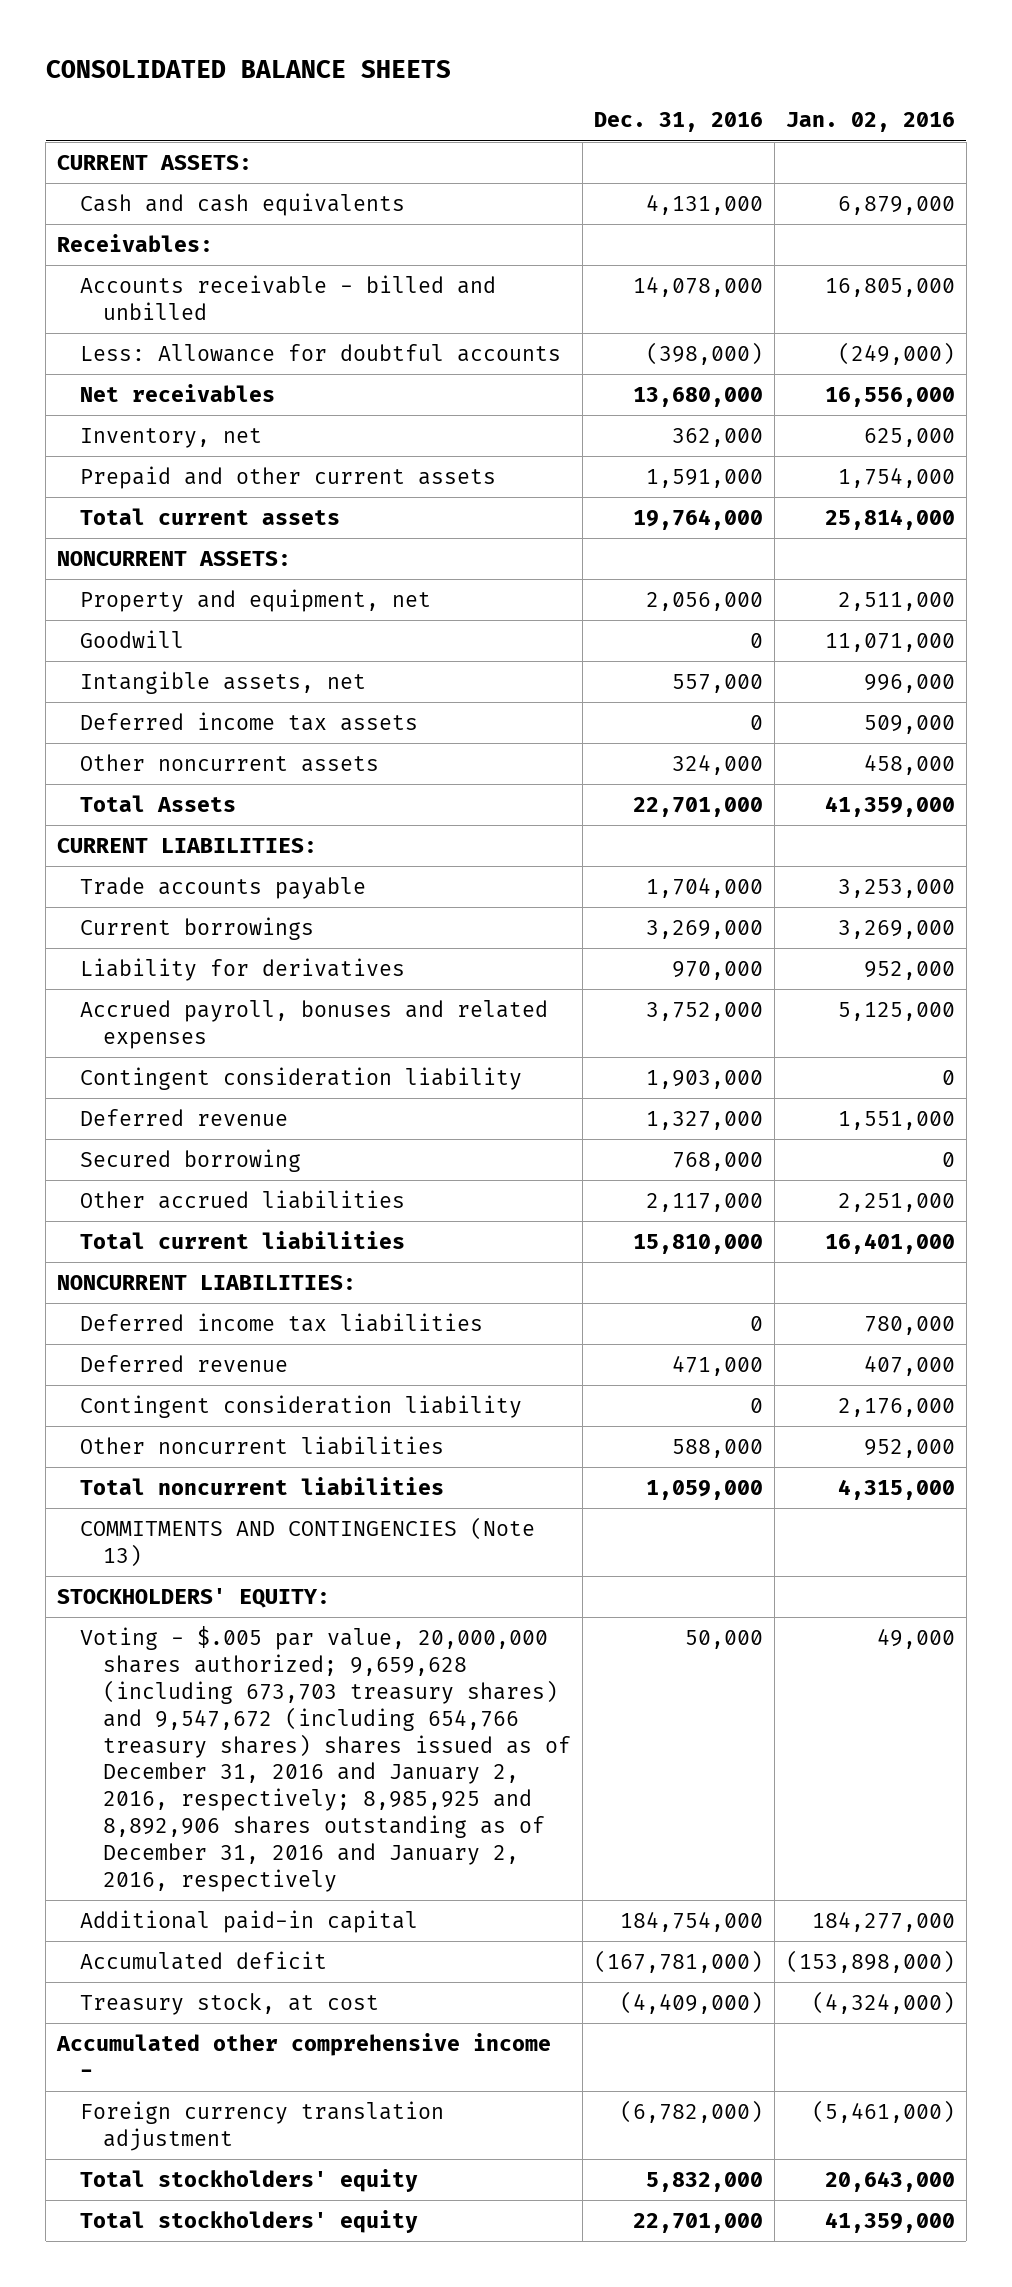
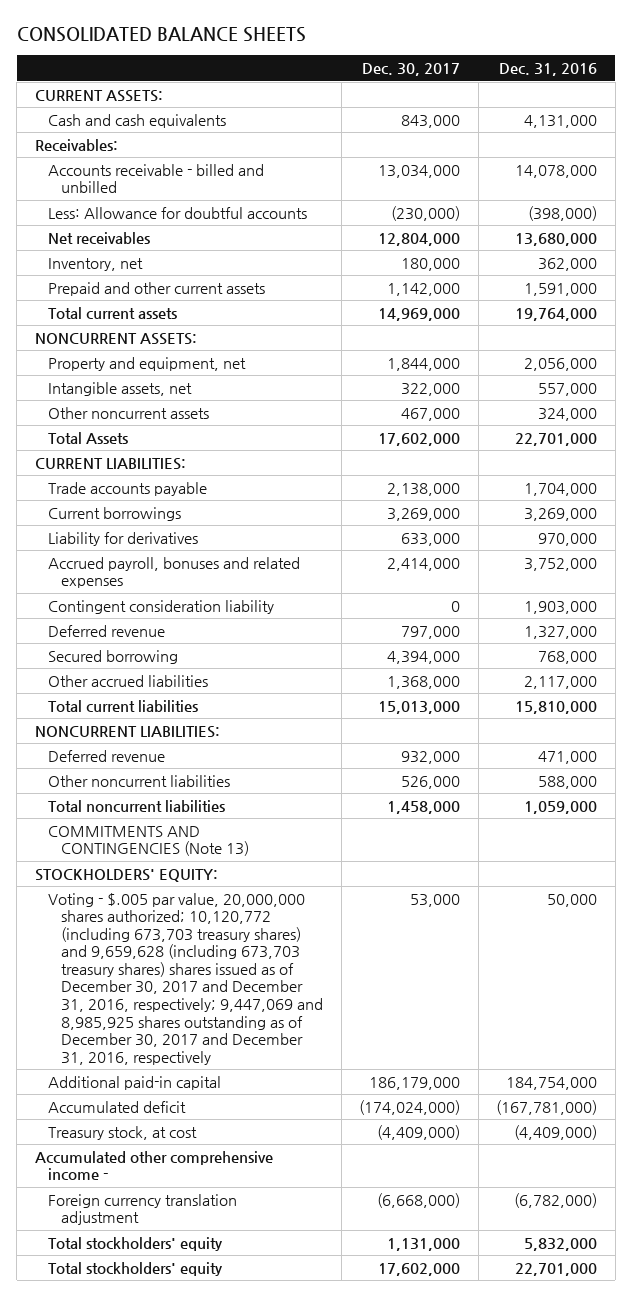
- | Dec. 31, 2016 | Jan. 02, 2016
+ | Dec. 30, 2017 | Dec. 31, 2016
- Goodwill | 0 | 11,071,000
- Deferred income tax assets | 0 | 509,000
- Deferred income tax liabilities | 0 | 780,000
- Contingent consideration liability | 0 | 2,176,000
- Voting - $.005 par value, 20,000,000 shares authorized; 9,659,628 (including 673,703 treasury shares) and 9,547,672 (including 654,766 treasury shares) shares issued as of December 31, 2016 and January 2, 2016, respectively; 8,985,925 and 8,892,906 shares outstanding as of December 31, 2016 and January 2, 2016, respectively | 50,000 | 49,000
+ Voting - $.005 par value, 20,000,000 shares authorized; 10,120,772 (including 673,703 treasury shares) and 9,659,628 (including 673,703 treasury shares) shares issued as of December 30, 2017 and December 31, 2016, respectively; 9,447,069 and 8,985,925 shares outstanding as of December 30, 2017 and December 31, 2016, respectively | 53,000 | 50,000

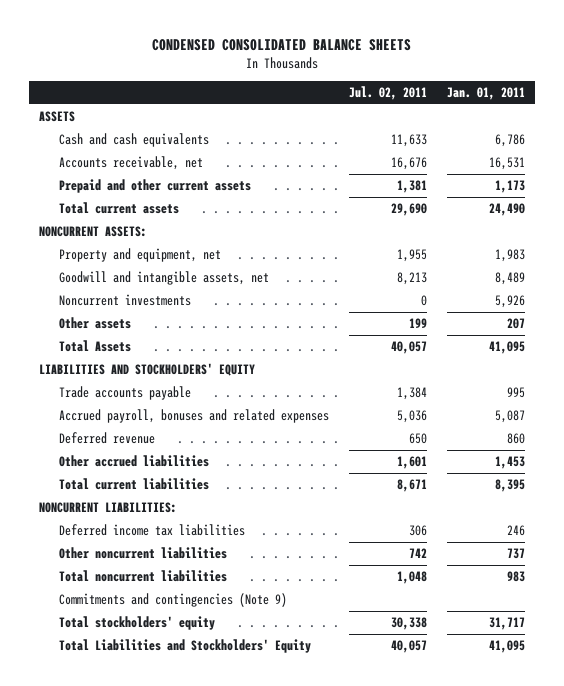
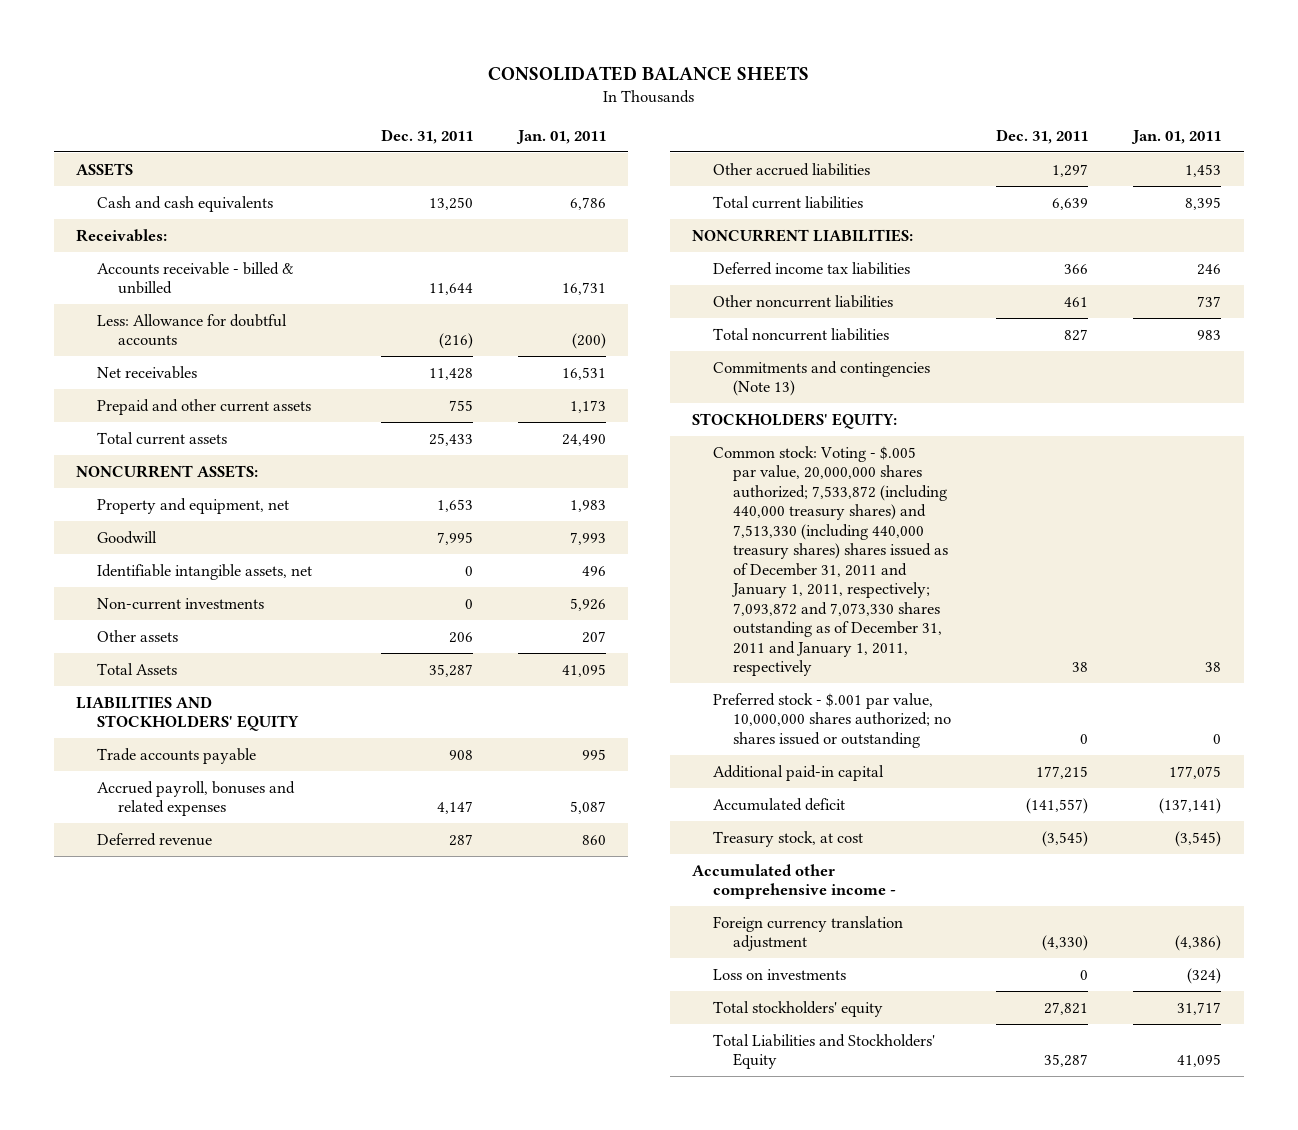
- CONDENSED CONSOLIDATED BALANCE SHEETS
+ CONSOLIDATED BALANCE SHEETS
- | Jul. 02, 2011 | Jan. 01, 2011
+ | Dec. 31, 2011 | Jan. 01, 2011
- Accounts receivable, net | 16,676 | 16,531
+ Receivables:
+ Accounts receivable - billed & unbilled | 11,644 | 16,731
+ Less: Allowance for doubtful accounts | (216) | (200)
+ Net receivables | 11,428 | 16,531
- Goodwill and intangible assets, net | 8,213 | 8,489
- Noncurrent investments | 0 | 5,926
+ Goodwill | 7,995 | 7,993
+ Identifiable intangible assets, net | 0 | 496
+ Non-current investments | 0 | 5,926
- Commitments and contingencies (Note 9)
+ Commitments and contingencies (Note 13)
+ STOCKHOLDERS' EQUITY:
+ Common stock: Voting - $.005 par value, 20,000,000 shares authorized; 7,533,872 (including 440,000 treasury shares) and 7,513,330 (including 440,000 treasury shares) shares issued as of December 31, 2011 and January 1, 2011, respectively; 7,093,872 and 7,073,330 shares outstanding as of December 31, 2011 and January 1, 2011, respectively | 38 | 38
+ Preferred stock - $.001 par value, 10,000,000 shares authorized; no shares issued or outstanding | 0 | 0
+ Additional paid-in capital | 177,215 | 177,075
+ Accumulated deficit | (141,557) | (137,141)
+ Treasury stock, at cost | (3,545) | (3,545)
+ Accumulated other comprehensive income -
+ Foreign currency translation adjustment | (4,330) | (4,386)
+ Loss on investments | 0 | (324)

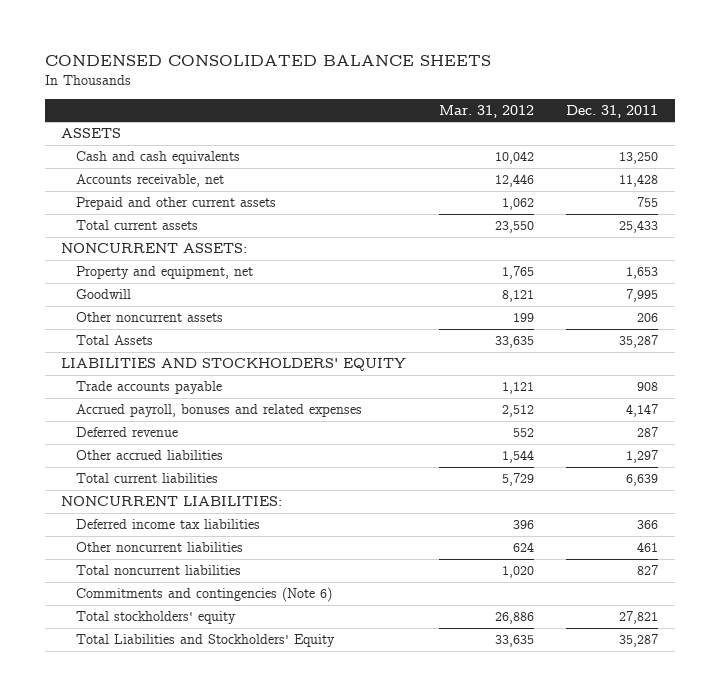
- CONSOLIDATED BALANCE SHEETS
+ CONDENSED CONSOLIDATED BALANCE SHEETS
- | Dec. 31, 2011 | Jan. 01, 2011
+ | Mar. 31, 2012 | Dec. 31, 2011
- Receivables:
- Accounts receivable - billed & unbilled | 11,644 | 16,731
- Less: Allowance for doubtful accounts | (216) | (200)
- Net receivables | 11,428 | 16,531
+ Accounts receivable, net | 12,446 | 11,428
- Identifiable intangible assets, net | 0 | 496
- Non-current investments | 0 | 5,926
- Other assets | 206 | 207
+ Other noncurrent assets | 199 | 206
- Commitments and contingencies (Note 13)
- STOCKHOLDERS' EQUITY:
- Common stock: Voting - $.005 par value, 20,000,000 shares authorized; 7,533,872 (including 440,000 treasury shares) and 7,513,330 (including 440,000 treasury shares) shares issued as of December 31, 2011 and January 1, 2011, respectively; 7,093,872 and 7,073,330 shares outstanding as of December 31, 2011 and January 1, 2011, respectively | 38 | 38
- Preferred stock - $.001 par value, 10,000,000 shares authorized; no shares issued or outstanding | 0 | 0
- Additional paid-in capital | 177,215 | 177,075
- Accumulated deficit | (141,557) | (137,141)
- Treasury stock, at cost | (3,545) | (3,545)
- Accumulated other comprehensive income -
- Foreign currency translation adjustment | (4,330) | (4,386)
- Loss on investments | 0 | (324)
+ Commitments and contingencies (Note 6)

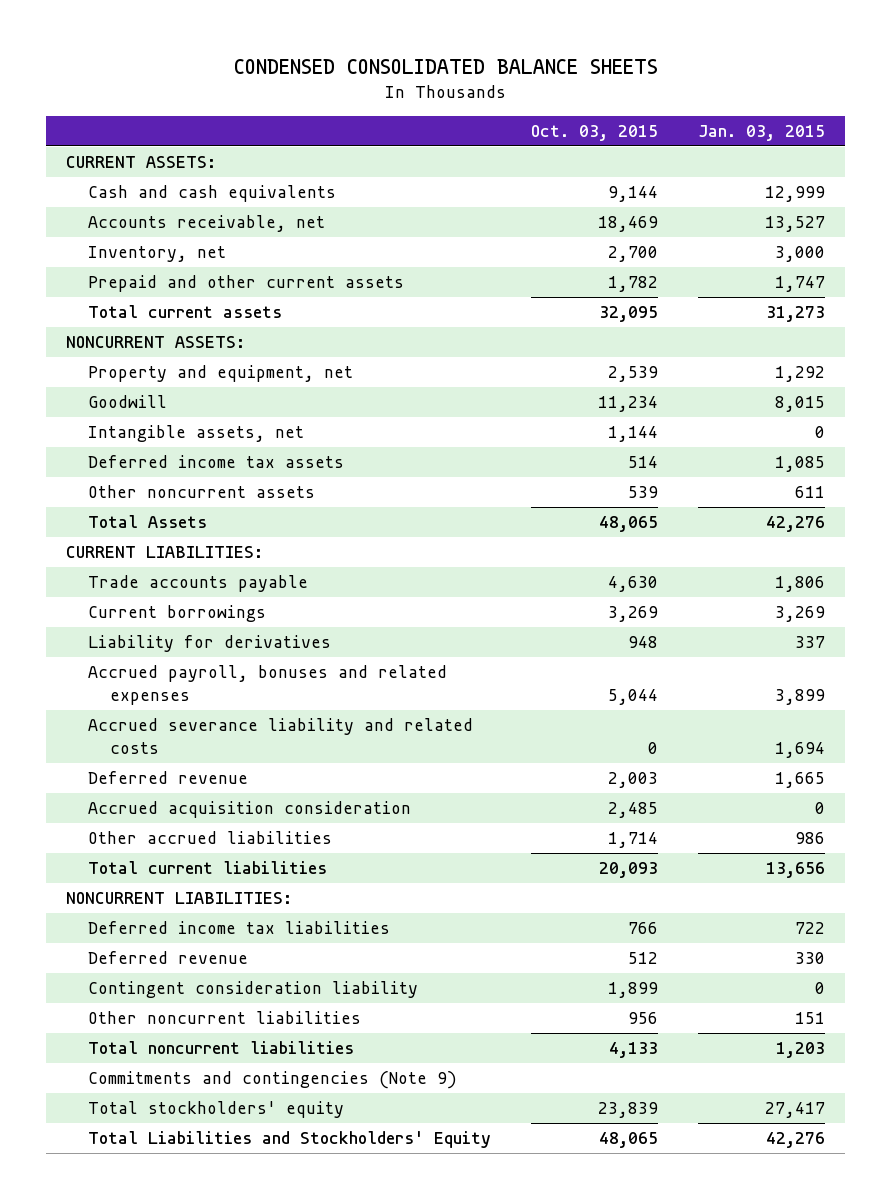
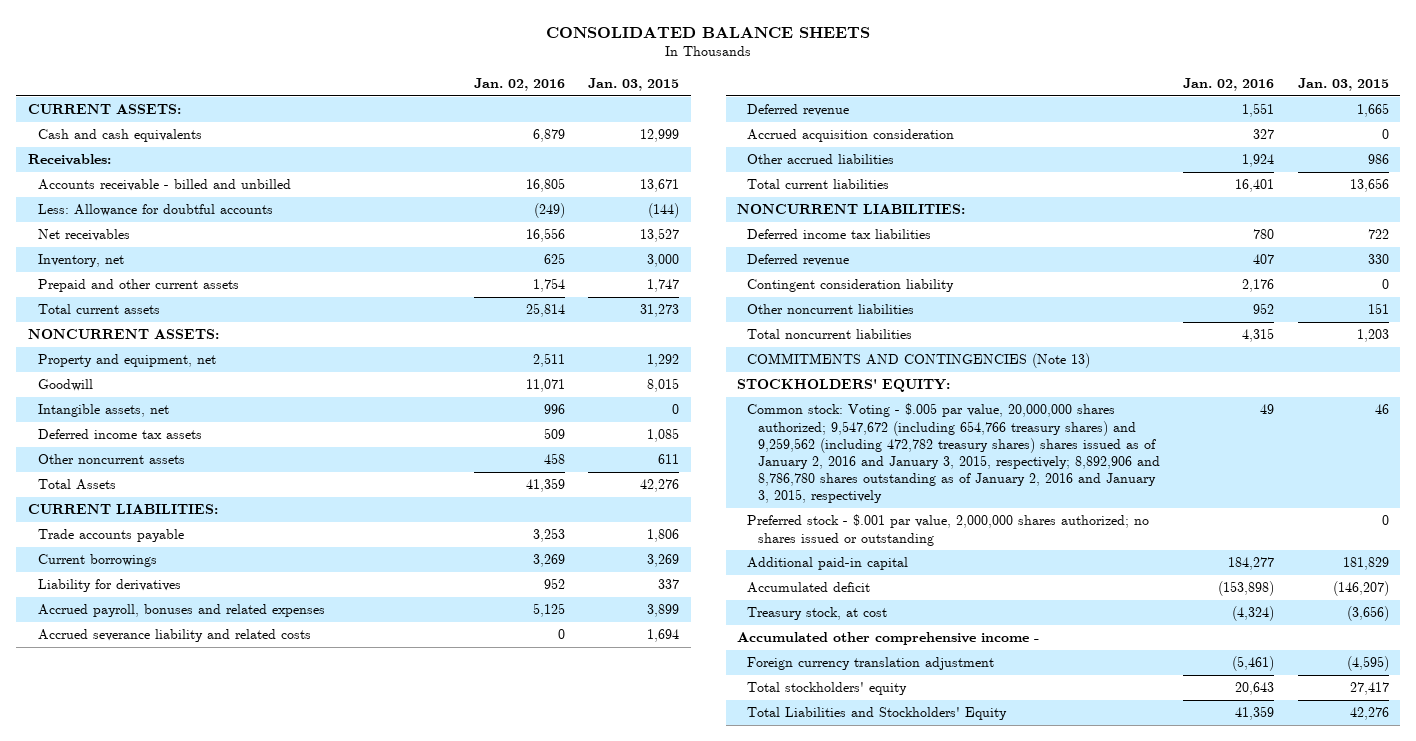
- CONDENSED CONSOLIDATED BALANCE SHEETS
+ CONSOLIDATED BALANCE SHEETS
- | Oct. 03, 2015 | Jan. 03, 2015
+ | Jan. 02, 2016 | Jan. 03, 2015
- Accounts receivable, net | 18,469 | 13,527
+ Receivables:
+ Accounts receivable - billed and unbilled | 16,805 | 13,671
+ Less: Allowance for doubtful accounts | (249) | (144)
+ Net receivables | 16,556 | 13,527
- Commitments and contingencies (Note 9)
+ COMMITMENTS AND CONTINGENCIES (Note 13)
+ STOCKHOLDERS' EQUITY:
+ Common stock: Voting - $.005 par value, 20,000,000 shares authorized; 9,547,672 (including 654,766 treasury shares) and 9,259,562 (including 472,782 treasury shares) shares issued as of January 2, 2016 and January 3, 2015, respectively; 8,892,906 and 8,786,780 shares outstanding as of January 2, 2016 and January 3, 2015, respectively | 49 | 46
+ Preferred stock - $.001 par value, 2,000,000 shares authorized; no shares issued or outstanding | | 0
+ Additional paid-in capital | 184,277 | 181,829
+ Accumulated deficit | (153,898) | (146,207)
+ Treasury stock, at cost | (4,324) | (3,656)
+ Accumulated other comprehensive income -
+ Foreign currency translation adjustment | (5,461) | (4,595)

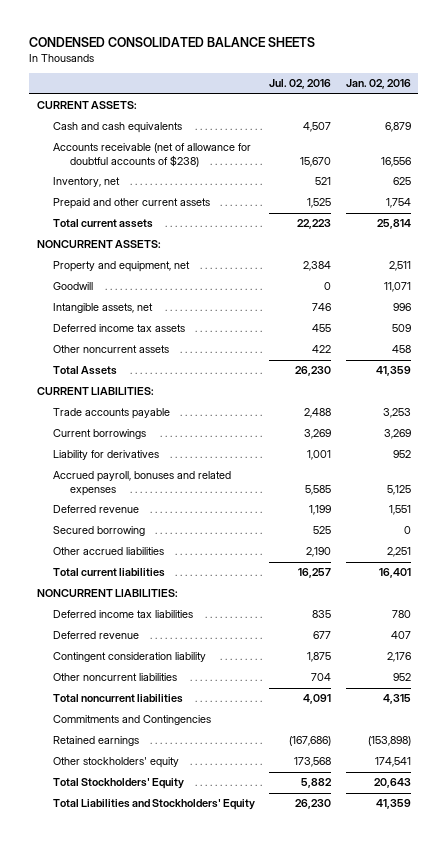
- CONSOLIDATED BALANCE SHEETS
+ CONDENSED CONSOLIDATED BALANCE SHEETS
- | Jan. 02, 2016 | Jan. 03, 2015
+ | Jul. 02, 2016 | Jan. 02, 2016
- Receivables:
- Accounts receivable - billed and unbilled | 16,805 | 13,671
- Less: Allowance for doubtful accounts | (249) | (144)
- Net receivables | 16,556 | 13,527
+ Accounts receivable (net of allowance for doubtful accounts of $238) | 15,670 | 16,556
- Accrued severance liability and related costs | 0 | 1,694
- Accrued acquisition consideration | 327 | 0
- Other accrued liabilities | 1,924 | 986
+ Secured borrowing | 525 | 0
+ Other accrued liabilities | 2,190 | 2,251
- COMMITMENTS AND CONTINGENCIES (Note 13)
- STOCKHOLDERS' EQUITY:
- Common stock: Voting - $.005 par value, 20,000,000 shares authorized; 9,547,672 (including 654,766 treasury shares) and 9,259,562 (including 472,782 treasury shares) shares issued as of January 2, 2016 and January 3, 2015, respectively; 8,892,906 and 8,786,780 shares outstanding as of January 2, 2016 and January 3, 2015, respectively | 49 | 46
- Preferred stock - $.001 par value, 2,000,000 shares authorized; no shares issued or outstanding | | 0
- Additional paid-in capital | 184,277 | 181,829
- Accumulated deficit | (153,898) | (146,207)
- Treasury stock, at cost | (4,324) | (3,656)
- Accumulated other comprehensive income -
- Foreign currency translation adjustment | (5,461) | (4,595)
- Total stockholders' equity | 20,643 | 27,417
+ Commitments and Contingencies
+ Retained earnings | (167,686) | (153,898)
+ Other stockholders' equity | 173,568 | 174,541
+ Total Stockholders' Equity | 5,882 | 20,643

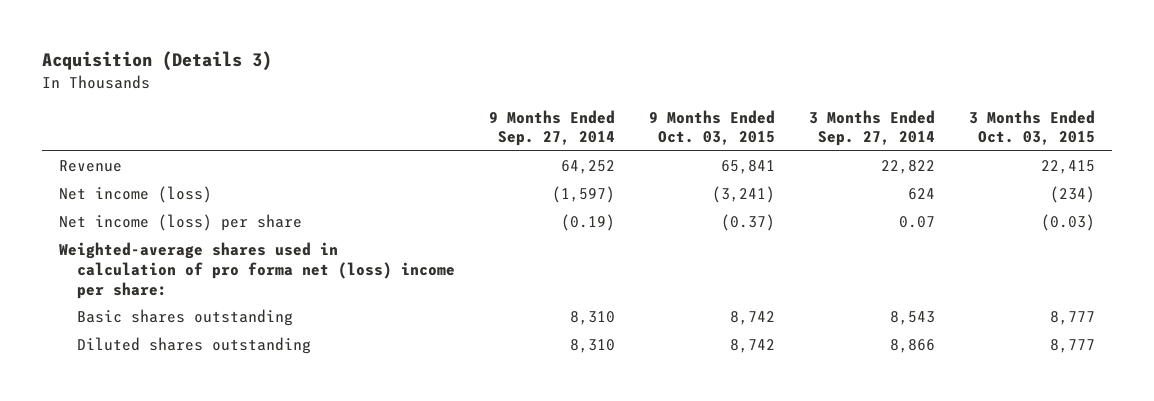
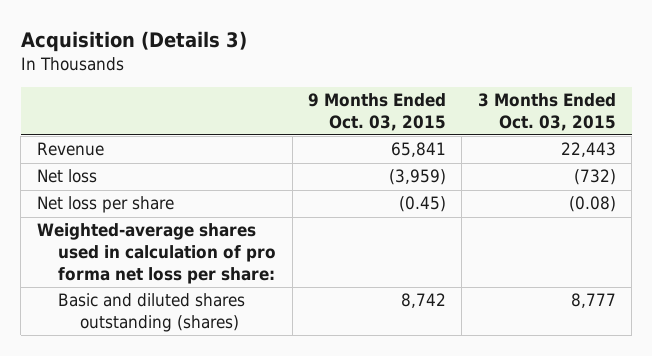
- | 9 Months Ended Sep. 27, 2014 | 9 Months Ended Oct. 03, 2015 | 3 Months Ended Sep. 27, 2014 | 3 Months Ended Oct. 03, 2015
+ | 9 Months Ended Oct. 03, 2015 | 3 Months Ended Oct. 03, 2015
- Revenue | 64,252 | 65,841 | 22,822 | 22,415
- Net income (loss) | (1,597) | (3,241) | 624 | (234)
- Net income (loss) per share | (0.19) | (0.37) | 0.07 | (0.03)
- Weighted-average shares used in calculation of pro forma net (loss) income per share:
- Basic shares outstanding | 8,310 | 8,742 | 8,543 | 8,777
- Diluted shares outstanding | 8,310 | 8,742 | 8,866 | 8,777
+ Revenue | 65,841 | 22,443
+ Net loss | (3,959) | (732)
+ Net loss per share | (0.45) | (0.08)
+ Weighted-average shares used in calculation of pro forma net loss per share:
+ Basic and diluted shares outstanding (shares) | 8,742 | 8,777

